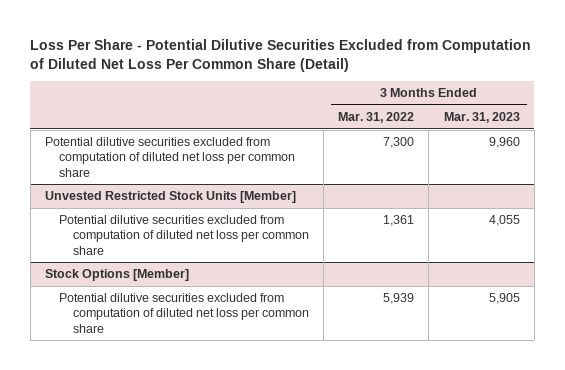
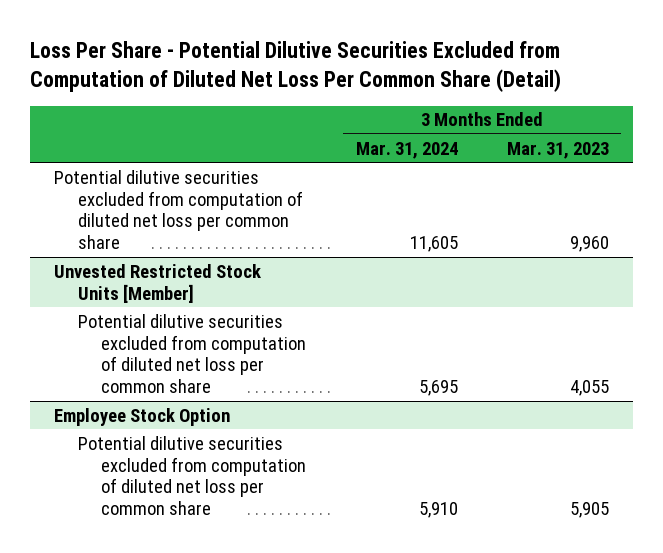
- | 3 Months Ended Mar. 31, 2022 | 3 Months Ended Mar. 31, 2023
+ | 3 Months Ended Mar. 31, 2024 | 3 Months Ended Mar. 31, 2023
- Stock Options [Member]
+ Employee Stock Option

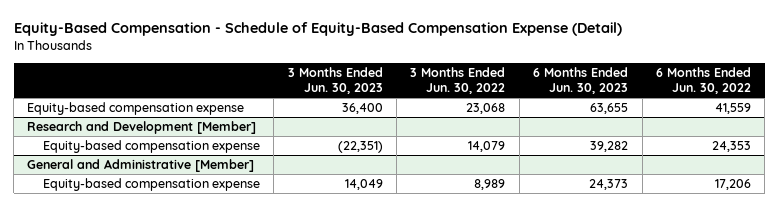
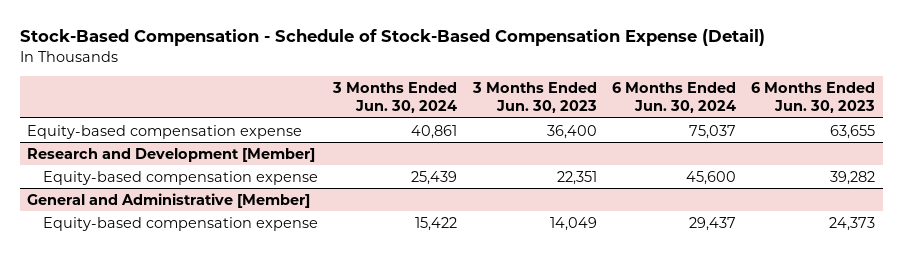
- Equity-Based Compensation - Schedule of Equity-Based Compensation Expense (Detail)
+ Stock-Based Compensation - Schedule of Stock-Based Compensation Expense (Detail)
- | 3 Months Ended Jun. 30, 2023 | 3 Months Ended Jun. 30, 2022 | 6 Months Ended Jun. 30, 2023 | 6 Months Ended Jun. 30, 2022
+ | 3 Months Ended Jun. 30, 2024 | 3 Months Ended Jun. 30, 2023 | 6 Months Ended Jun. 30, 2024 | 6 Months Ended Jun. 30, 2023
@ Research and Development [Member]
- Equity-based compensation expense | (22,351) | 14,079 | 39,282 | 24,353
+ Equity-based compensation expense | 25,439 | 22,351 | 45,600 | 39,282

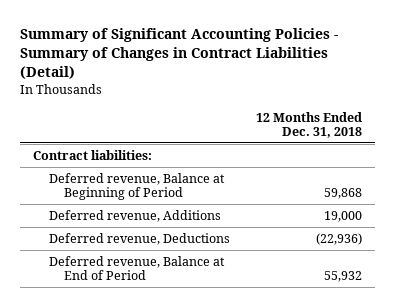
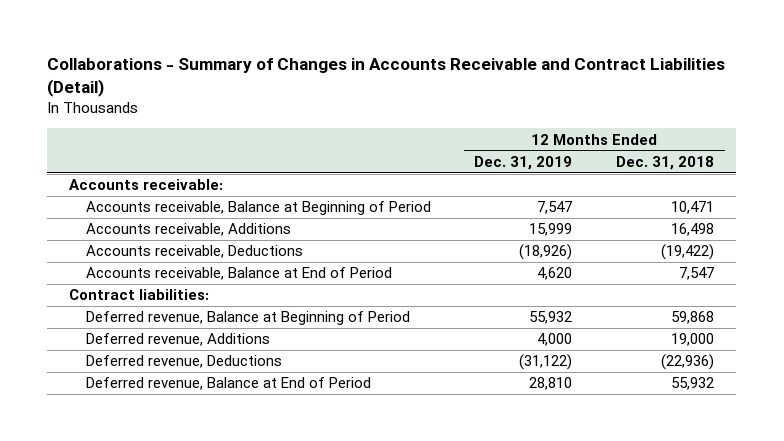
- Summary of Significant Accounting Policies - Summary of Changes in Contract Liabilities (Detail)
+ Collaborations - Summary of Changes in Accounts Receivable and Contract Liabilities (Detail)
- | 12 Months Ended Dec. 31, 2018
+ | 12 Months Ended Dec. 31, 2019 | 12 Months Ended Dec. 31, 2018
+ Accounts receivable:
+ Accounts receivable, Balance at Beginning of Period | 7,547 | 10,471
+ Accounts receivable, Additions | 15,999 | 16,498
+ Accounts receivable, Deductions | (18,926) | (19,422)
+ Accounts receivable, Balance at End of Period | 4,620 | 7,547

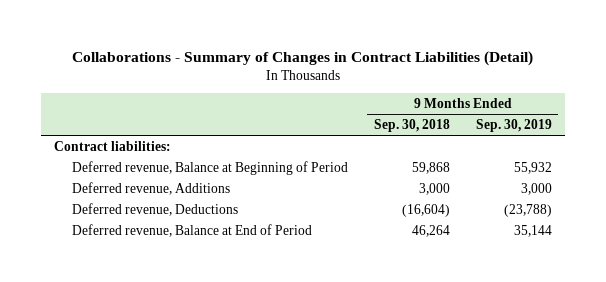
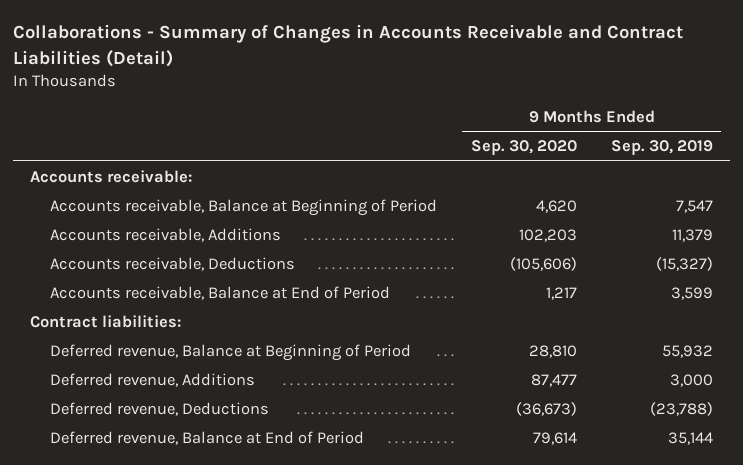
- Collaborations - Summary of Changes in Contract Liabilities (Detail)
+ Collaborations - Summary of Changes in Accounts Receivable and Contract Liabilities (Detail)
- | 9 Months Ended Sep. 30, 2018 | 9 Months Ended Sep. 30, 2019
+ | 9 Months Ended Sep. 30, 2020 | 9 Months Ended Sep. 30, 2019
+ Accounts receivable:
+ Accounts receivable, Balance at Beginning of Period | 4,620 | 7,547
+ Accounts receivable, Additions | 102,203 | 11,379
+ Accounts receivable, Deductions | (105,606) | (15,327)
+ Accounts receivable, Balance at End of Period | 1,217 | 3,599

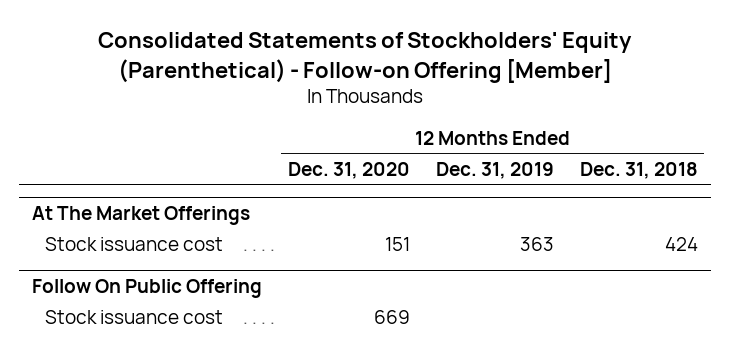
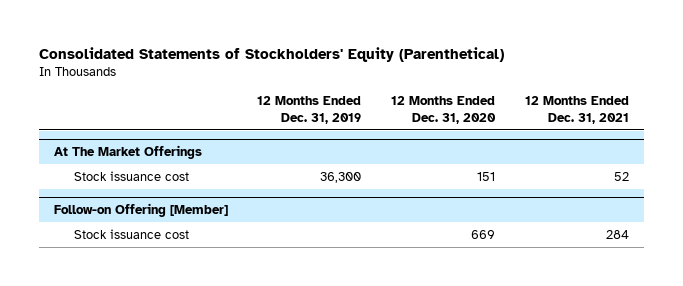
- Consolidated Statements of Stockholders' Equity (Parenthetical) - Follow-on Offering [Member]
+ Consolidated Statements of Stockholders' Equity (Parenthetical)
- | 12 Months Ended Dec. 31, 2020 | 12 Months Ended Dec. 31, 2019 | 12 Months Ended Dec. 31, 2018
+ | 12 Months Ended Dec. 31, 2019 | 12 Months Ended Dec. 31, 2020 | 12 Months Ended Dec. 31, 2021
@ At The Market Offerings
- Stock issuance cost | 151 | 363 | 424
- Follow On Public Offering
@ At The Market Offerings
+ Stock issuance cost | 36,300 | 151 | 52
+ Follow-on Offering [Member]

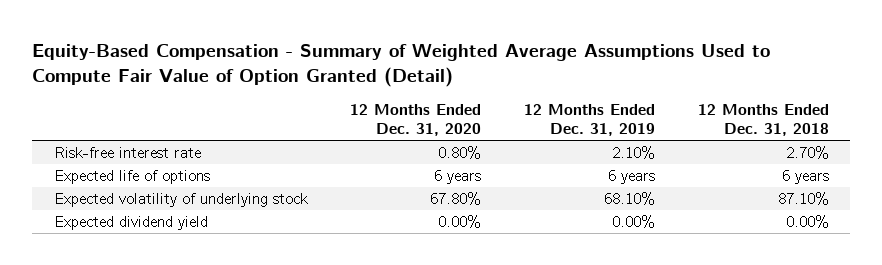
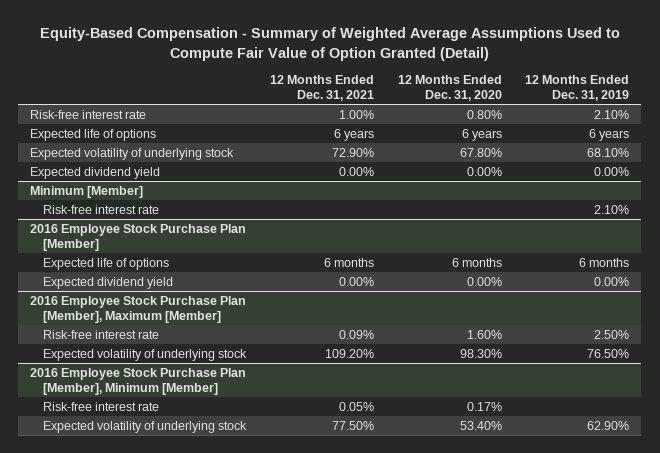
- | 12 Months Ended Dec. 31, 2020 | 12 Months Ended Dec. 31, 2019 | 12 Months Ended Dec. 31, 2018
+ | 12 Months Ended Dec. 31, 2021 | 12 Months Ended Dec. 31, 2020 | 12 Months Ended Dec. 31, 2019
+ Minimum [Member]
+ Risk-free interest rate | | | 2.10%
+ 2016 Employee Stock Purchase Plan [Member]
+ Expected life of options | 6 months | 6 months | 6 months
+ Expected dividend yield | 0.00% | 0.00% | 0.00%
+ 2016 Employee Stock Purchase Plan [Member], Maximum [Member]
+ Risk-free interest rate | 0.09% | 1.60% | 2.50%
+ Expected volatility of underlying stock | 109.20% | 98.30% | 76.50%
+ 2016 Employee Stock Purchase Plan [Member], Minimum [Member]
+ Risk-free interest rate | 0.05% | 0.17% |
+ Expected volatility of underlying stock | 77.50% | 53.40% | 62.90%

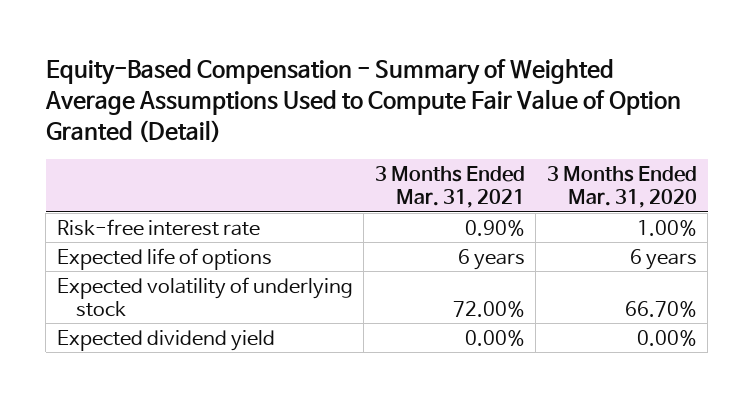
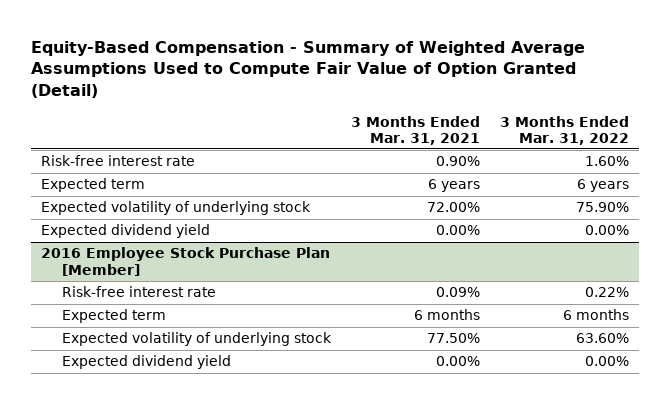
- | 3 Months Ended Mar. 31, 2021 | 3 Months Ended Mar. 31, 2020
+ | 3 Months Ended Mar. 31, 2021 | 3 Months Ended Mar. 31, 2022
- Expected life of options | 6 years | 6 years
+ Expected term | 6 years | 6 years
+ 2016 Employee Stock Purchase Plan [Member]
+ Risk-free interest rate | 0.09% | 0.22%
+ Expected term | 6 months | 6 months
+ Expected volatility of underlying stock | 77.50% | 63.60%
+ Expected dividend yield | 0.00% | 0.00%

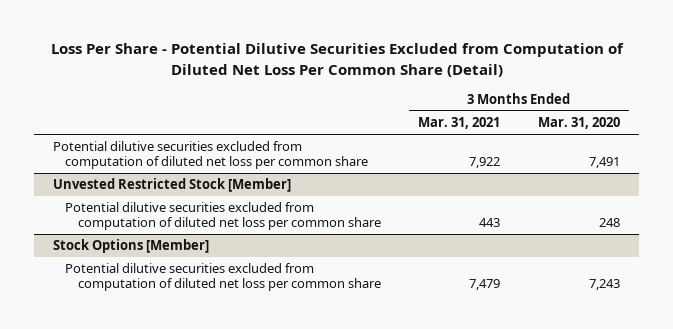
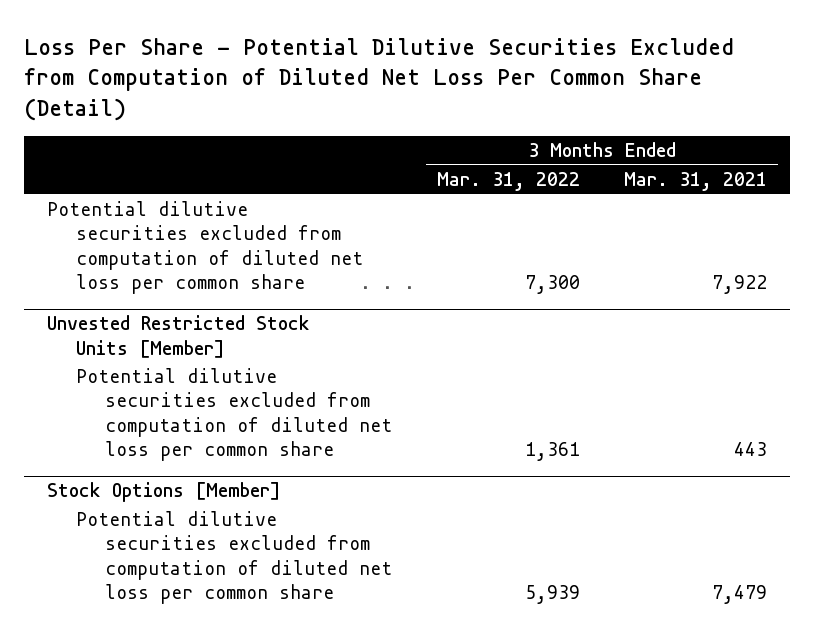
- | 3 Months Ended Mar. 31, 2021 | 3 Months Ended Mar. 31, 2020
+ | 3 Months Ended Mar. 31, 2022 | 3 Months Ended Mar. 31, 2021
- Unvested Restricted Stock [Member]
+ Unvested Restricted Stock Units [Member]

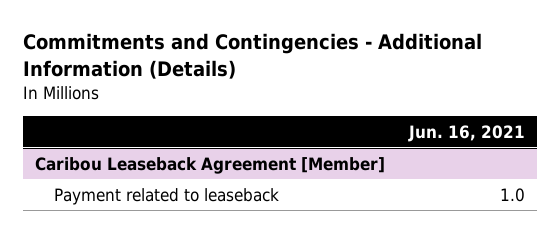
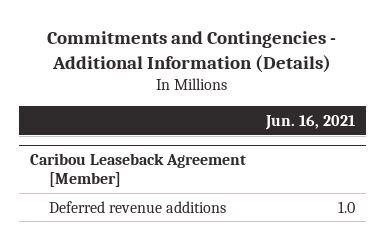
@ Caribou Leaseback Agreement [Member]
- Payment related to leaseback | 1.0
+ Deferred revenue additions | 1.0

